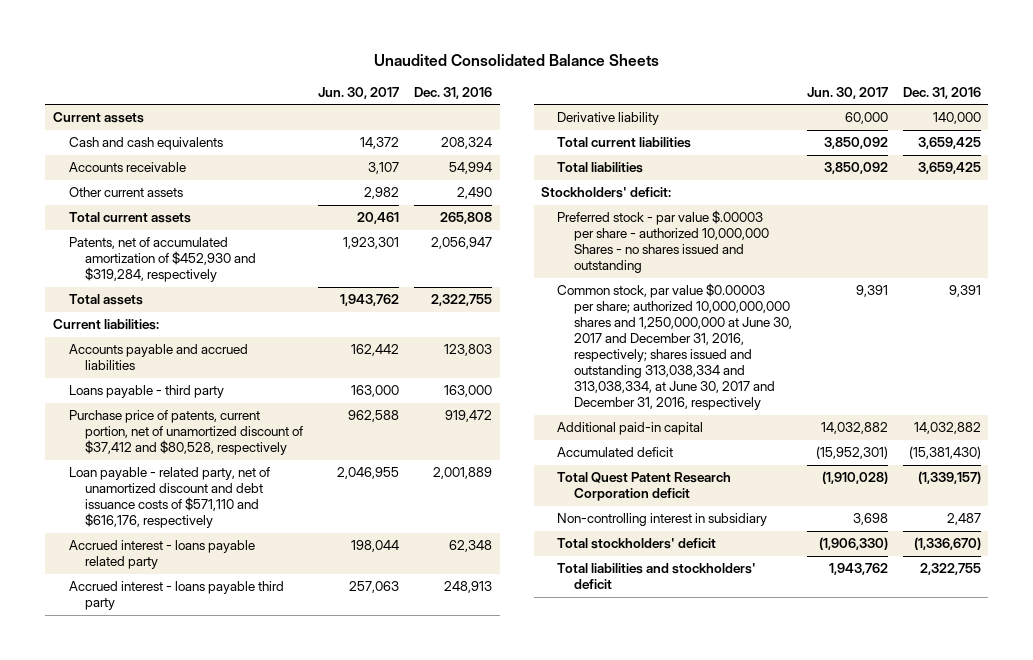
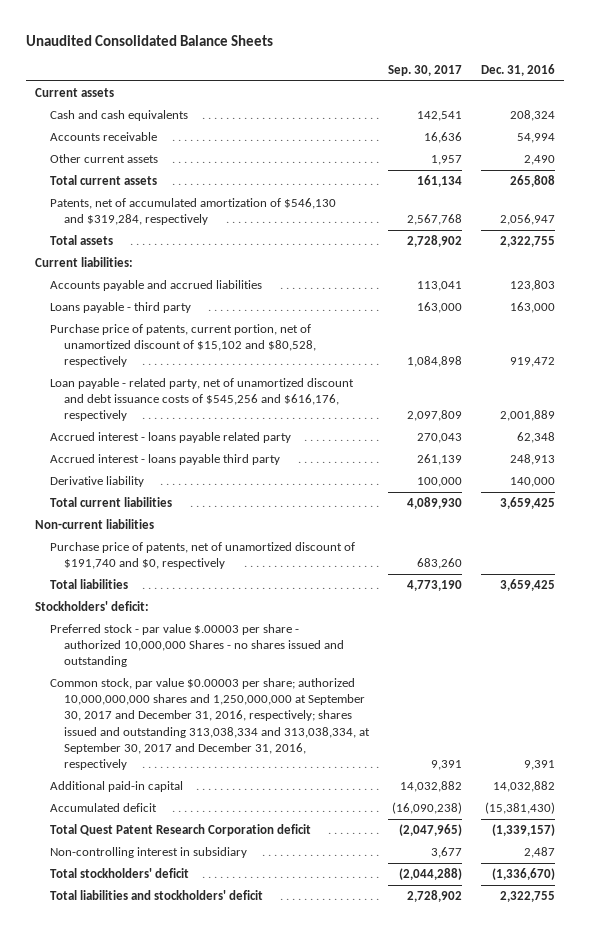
- | Jun. 30, 2017 | Dec. 31, 2016
+ | Sep. 30, 2017 | Dec. 31, 2016
- Patents, net of accumulated amortization of $452,930 and $319,284, respectively | 1,923,301 | 2,056,947
+ Patents, net of accumulated amortization of $546,130 and $319,284, respectively | 2,567,768 | 2,056,947
- Purchase price of patents, current portion, net of unamortized discount of $37,412 and $80,528, respectively | 962,588 | 919,472
- Loan payable - related party, net of unamortized discount and debt issuance costs of $571,110 and $616,176, respectively | 2,046,955 | 2,001,889
+ Purchase price of patents, current portion, net of unamortized discount of $15,102 and $80,528, respectively | 1,084,898 | 919,472
+ Loan payable - related party, net of unamortized discount and debt issuance costs of $545,256 and $616,176, respectively | 2,097,809 | 2,001,889
+ Non-current liabilities
+ Purchase price of patents, net of unamortized discount of $191,740 and $0, respectively | 683,260 |
- Common stock, par value $0.00003 per share; authorized 10,000,000,000 shares and 1,250,000,000 at June 30, 2017 and December 31, 2016, respectively; shares issued and outstanding 313,038,334 and 313,038,334, at June 30, 2017 and December 31, 2016, respectively | 9,391 | 9,391
+ Common stock, par value $0.00003 per share; authorized 10,000,000,000 shares and 1,250,000,000 at September 30, 2017 and December 31, 2016, respectively; shares issued and outstanding 313,038,334 and 313,038,334, at September 30, 2017 and December 31, 2016, respectively | 9,391 | 9,391

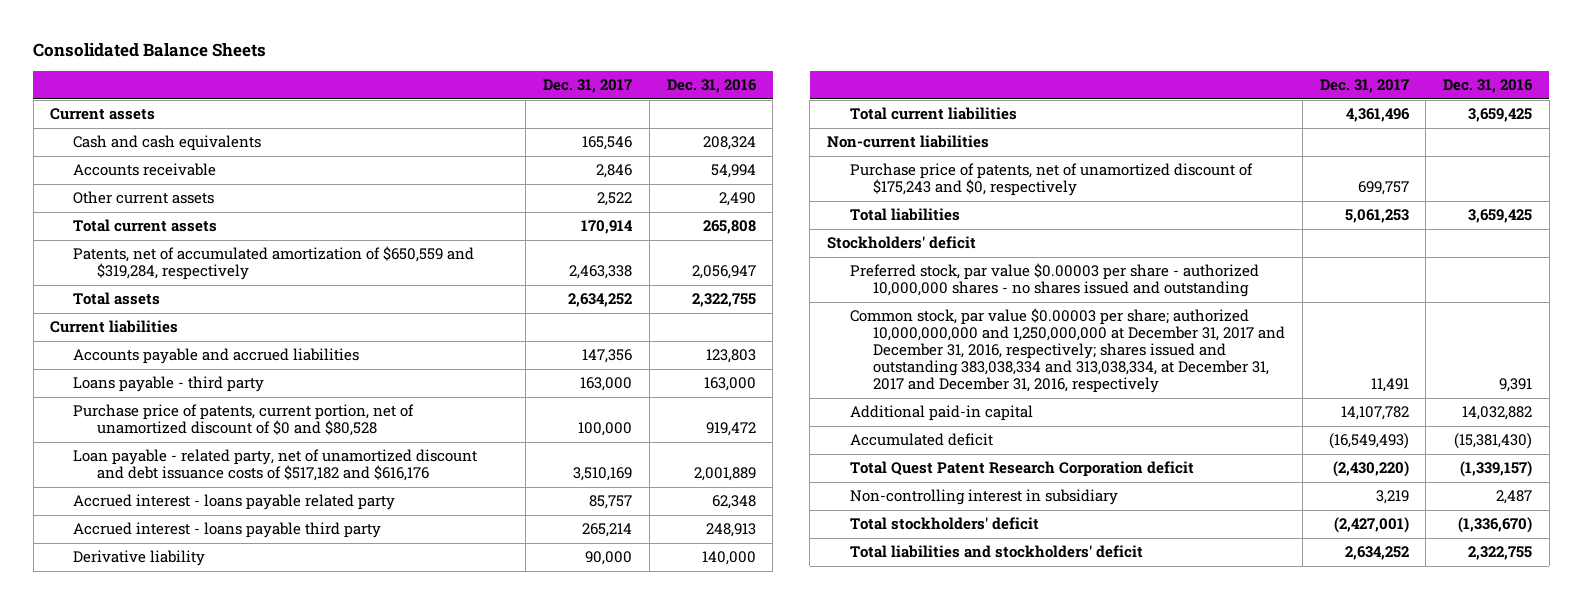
- Unaudited Consolidated Balance Sheets
+ Consolidated Balance Sheets
- | Sep. 30, 2017 | Dec. 31, 2016
+ | Dec. 31, 2017 | Dec. 31, 2016
- Patents, net of accumulated amortization of $546,130 and $319,284, respectively | 2,567,768 | 2,056,947
+ Patents, net of accumulated amortization of $650,559 and $319,284, respectively | 2,463,338 | 2,056,947
- Current liabilities:
+ Current liabilities
- Purchase price of patents, current portion, net of unamortized discount of $15,102 and $80,528, respectively | 1,084,898 | 919,472
- Loan payable - related party, net of unamortized discount and debt issuance costs of $545,256 and $616,176, respectively | 2,097,809 | 2,001,889
+ Purchase price of patents, current portion, net of unamortized discount of $0 and $80,528 | 100,000 | 919,472
+ Loan payable - related party, net of unamortized discount and debt issuance costs of $517,182 and $616,176 | 3,510,169 | 2,001,889
- Purchase price of patents, net of unamortized discount of $191,740 and $0, respectively | 683,260 |
+ Purchase price of patents, net of unamortized discount of $175,243 and $0, respectively | 699,757 |
- Stockholders' deficit:
- Preferred stock - par value $.00003 per share - authorized 10,000,000 Shares - no shares issued and outstanding
- Common stock, par value $0.00003 per share; authorized 10,000,000,000 shares and 1,250,000,000 at September 30, 2017 and December 31, 2016, respectively; shares issued and outstanding 313,038,334 and 313,038,334, at September 30, 2017 and December 31, 2016, respectively | 9,391 | 9,391
+ Stockholders' deficit
+ Preferred stock, par value $0.00003 per share - authorized 10,000,000 shares - no shares issued and outstanding
+ Common stock, par value $0.00003 per share; authorized 10,000,000,000 and 1,250,000,000 at December 31, 2017 and December 31, 2016, respectively; shares issued and outstanding 383,038,334 and 313,038,334, at December 31, 2017 and December 31, 2016, respectively | 11,491 | 9,391

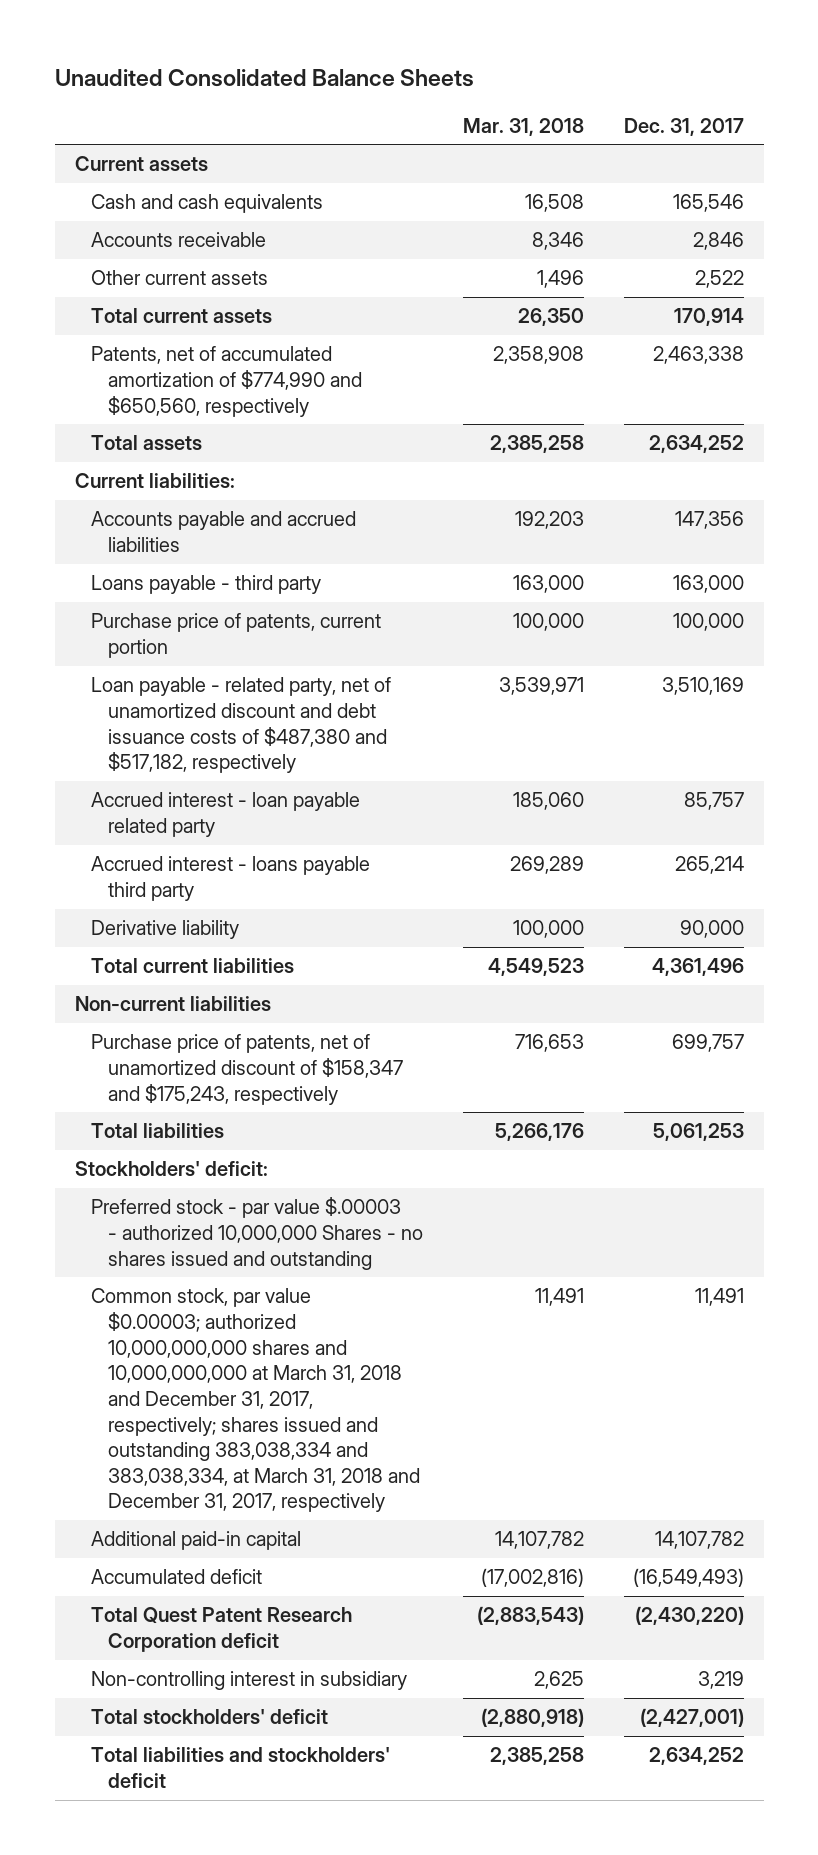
- Consolidated Balance Sheets
+ Unaudited Consolidated Balance Sheets
- | Dec. 31, 2017 | Dec. 31, 2016
+ | Mar. 31, 2018 | Dec. 31, 2017
- Patents, net of accumulated amortization of $650,559 and $319,284, respectively | 2,463,338 | 2,056,947
+ Patents, net of accumulated amortization of $774,990 and $650,560, respectively | 2,358,908 | 2,463,338
- Current liabilities
+ Current liabilities:
- Purchase price of patents, current portion, net of unamortized discount of $0 and $80,528 | 100,000 | 919,472
- Loan payable - related party, net of unamortized discount and debt issuance costs of $517,182 and $616,176 | 3,510,169 | 2,001,889
- Accrued interest - loans payable related party | 85,757 | 62,348
+ Purchase price of patents, current portion | 100,000 | 100,000
+ Loan payable - related party, net of unamortized discount and debt issuance costs of $487,380 and $517,182, respectively | 3,539,971 | 3,510,169
+ Accrued interest - loan payable related party | 185,060 | 85,757
- Purchase price of patents, net of unamortized discount of $175,243 and $0, respectively | 699,757 |
+ Purchase price of patents, net of unamortized discount of $158,347 and $175,243, respectively | 716,653 | 699,757
- Stockholders' deficit
- Preferred stock, par value $0.00003 per share - authorized 10,000,000 shares - no shares issued and outstanding
- Common stock, par value $0.00003 per share; authorized 10,000,000,000 and 1,250,000,000 at December 31, 2017 and December 31, 2016, respectively; shares issued and outstanding 383,038,334 and 313,038,334, at December 31, 2017 and December 31, 2016, respectively | 11,491 | 9,391
+ Stockholders' deficit:
+ Preferred stock - par value $.00003 - authorized 10,000,000 Shares - no shares issued and outstanding
+ Common stock, par value $0.00003; authorized 10,000,000,000 shares and 10,000,000,000 at March 31, 2018 and December 31, 2017, respectively; shares issued and outstanding 383,038,334 and 383,038,334, at March 31, 2018 and December 31, 2017, respectively | 11,491 | 11,491

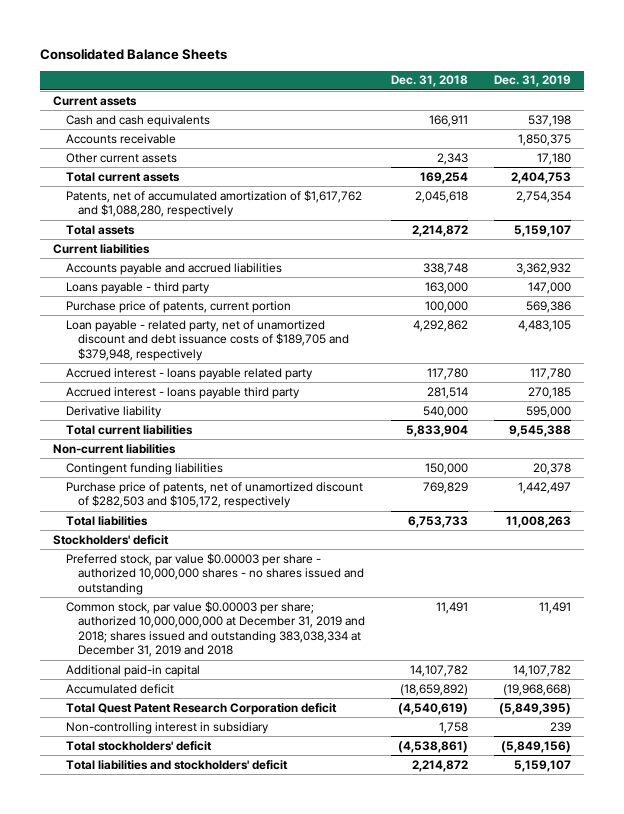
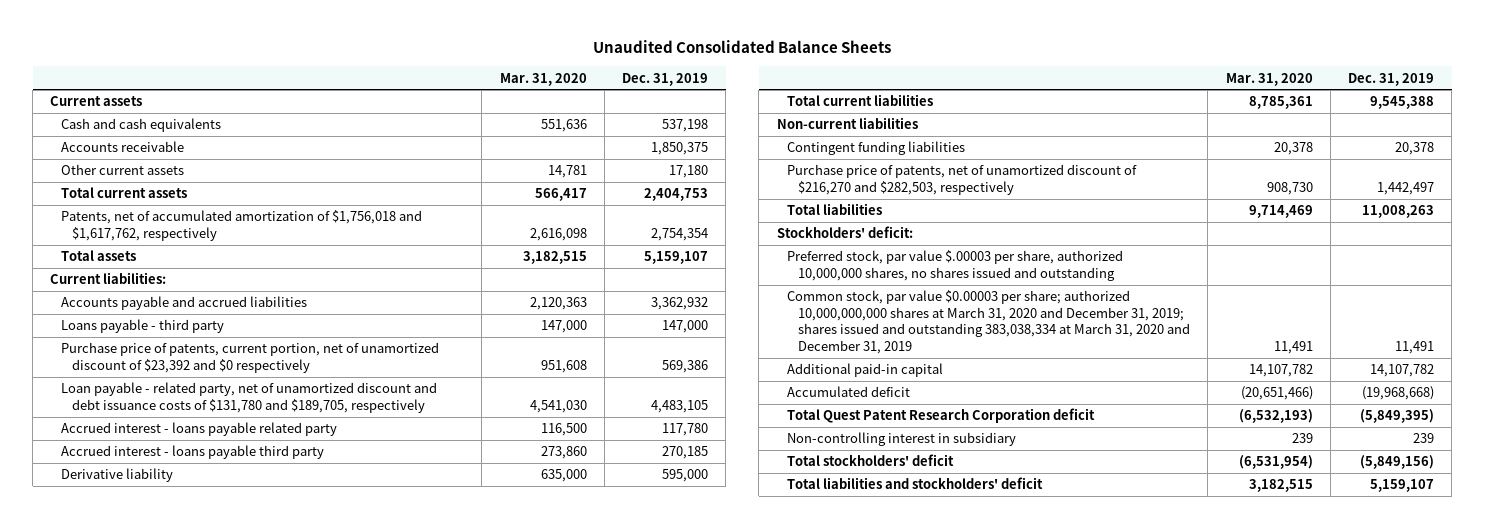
- Consolidated Balance Sheets
+ Unaudited Consolidated Balance Sheets
- | Dec. 31, 2018 | Dec. 31, 2019
+ | Mar. 31, 2020 | Dec. 31, 2019
- Patents, net of accumulated amortization of $1,617,762 and $1,088,280, respectively | 2,045,618 | 2,754,354
+ Patents, net of accumulated amortization of $1,756,018 and $1,617,762, respectively | 2,616,098 | 2,754,354
- Current liabilities
+ Current liabilities:
- Purchase price of patents, current portion | 100,000 | 569,386
- Loan payable - related party, net of unamortized discount and debt issuance costs of $189,705 and $379,948, respectively | 4,292,862 | 4,483,105
+ Purchase price of patents, current portion, net of unamortized discount of $23,392 and $0 respectively | 951,608 | 569,386
+ Loan payable - related party, net of unamortized discount and debt issuance costs of $131,780 and $189,705, respectively | 4,541,030 | 4,483,105
- Purchase price of patents, net of unamortized discount of $282,503 and $105,172, respectively | 769,829 | 1,442,497
+ Purchase price of patents, net of unamortized discount of $216,270 and $282,503, respectively | 908,730 | 1,442,497
- Stockholders' deficit
- Preferred stock, par value $0.00003 per share - authorized 10,000,000 shares - no shares issued and outstanding
- Common stock, par value $0.00003 per share; authorized 10,000,000,000 at December 31, 2019 and 2018; shares issued and outstanding 383,038,334 at December 31, 2019 and 2018 | 11,491 | 11,491
+ Stockholders' deficit:
+ Preferred stock, par value $.00003 per share, authorized 10,000,000 shares, no shares issued and outstanding
+ Common stock, par value $0.00003 per share; authorized 10,000,000,000 shares at March 31, 2020 and December 31, 2019; shares issued and outstanding 383,038,334 at March 31, 2020 and December 31, 2019 | 11,491 | 11,491

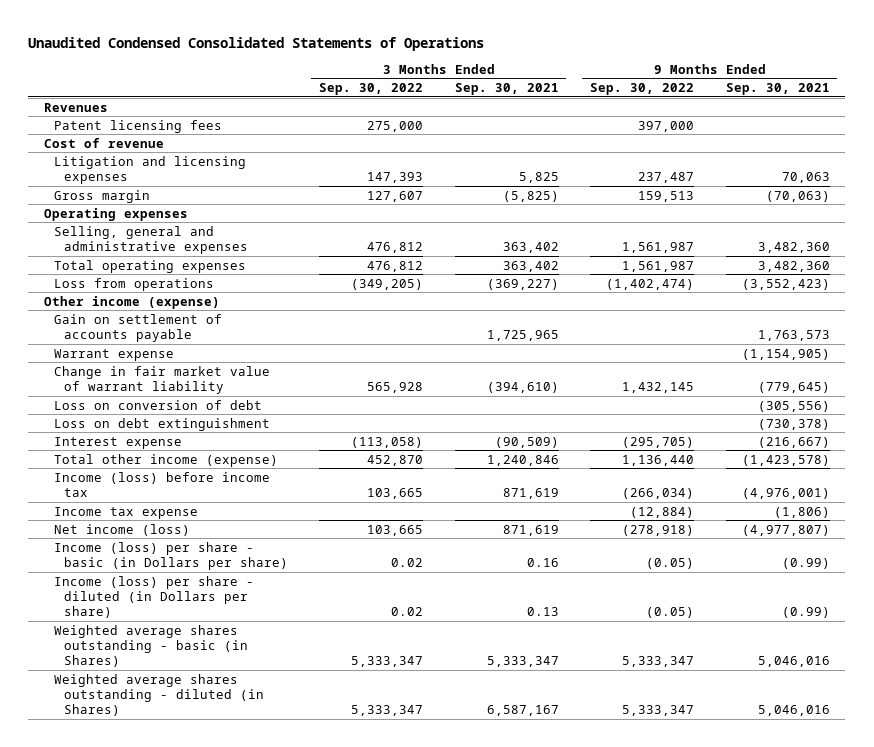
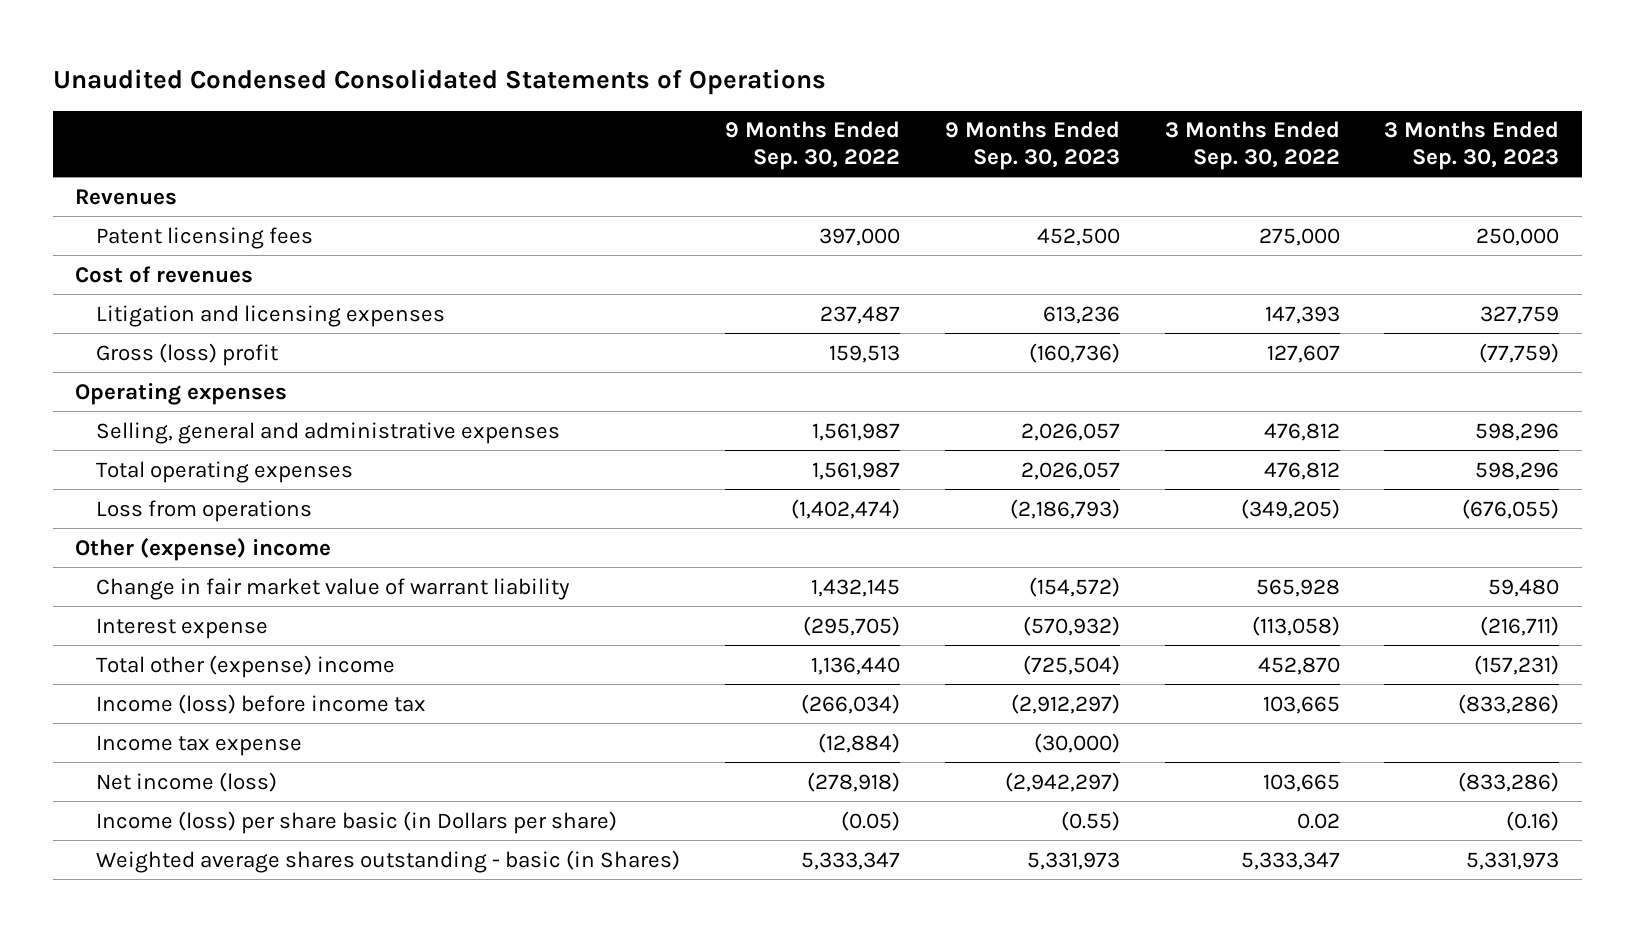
- | 3 Months Ended Sep. 30, 2022 | 3 Months Ended Sep. 30, 2021 | 9 Months Ended Sep. 30, 2022 | 9 Months Ended Sep. 30, 2021
+ | 9 Months Ended Sep. 30, 2022 | 9 Months Ended Sep. 30, 2023 | 3 Months Ended Sep. 30, 2022 | 3 Months Ended Sep. 30, 2023
- Cost of revenue
+ Cost of revenues
- Gross margin | 127,607 | (5,825) | 159,513 | (70,063)
+ Gross (loss) profit | 159,513 | (160,736) | 127,607 | (77,759)
- Other income (expense)
- Gain on settlement of accounts payable | | 1,725,965 | | 1,763,573
- Warrant expense | | | | (1,154,905)
+ Other (expense) income
- Loss on conversion of debt | | | | (305,556)
- Loss on debt extinguishment | | | | (730,378)
- Total other income (expense) | 452,870 | 1,240,846 | 1,136,440 | (1,423,578)
+ Total other (expense) income | 1,136,440 | (725,504) | 452,870 | (157,231)
- Income (loss) per share - basic (in Dollars per share) | 0.02 | 0.16 | (0.05) | (0.99)
- Income (loss) per share - diluted (in Dollars per share) | 0.02 | 0.13 | (0.05) | (0.99)
+ Income (loss) per share basic (in Dollars per share) | (0.05) | (0.55) | 0.02 | (0.16)
- Weighted average shares outstanding - diluted (in Shares) | 5,333,347 | 6,587,167 | 5,333,347 | 5,046,016

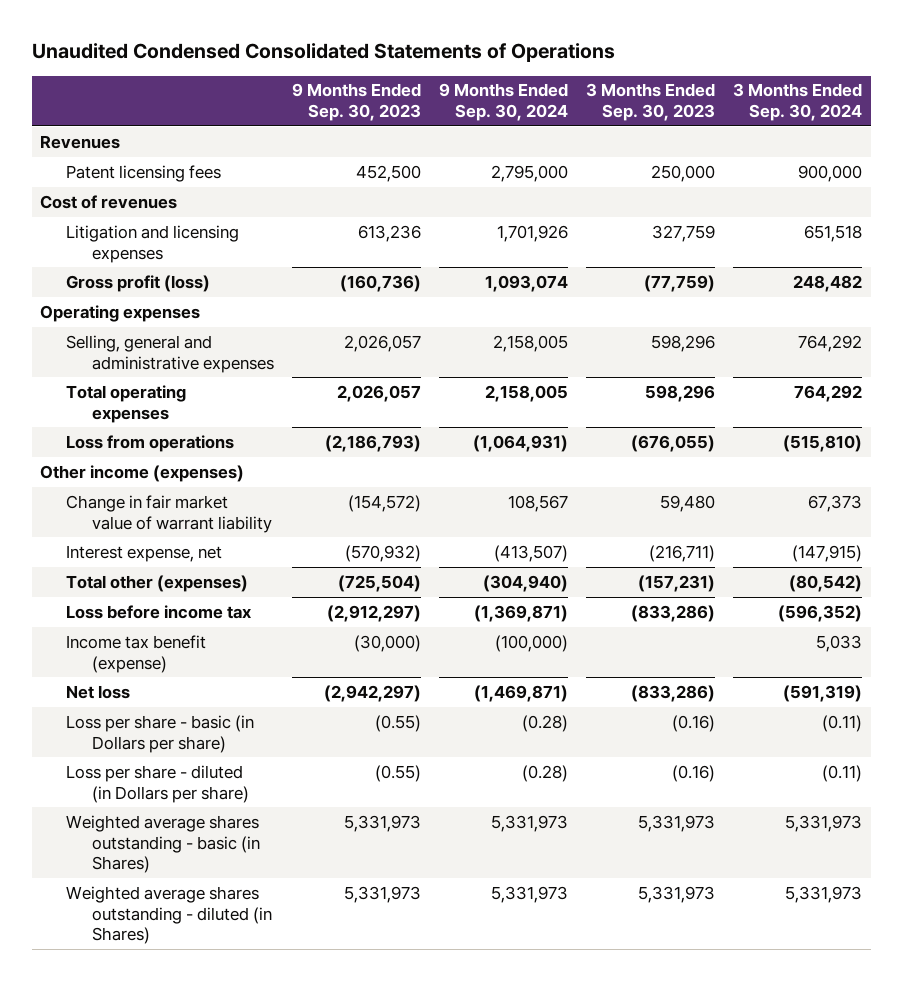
- | 9 Months Ended Sep. 30, 2022 | 9 Months Ended Sep. 30, 2023 | 3 Months Ended Sep. 30, 2022 | 3 Months Ended Sep. 30, 2023
+ | 9 Months Ended Sep. 30, 2023 | 9 Months Ended Sep. 30, 2024 | 3 Months Ended Sep. 30, 2023 | 3 Months Ended Sep. 30, 2024
- Gross (loss) profit | 159,513 | (160,736) | 127,607 | (77,759)
+ Gross profit (loss) | (160,736) | 1,093,074 | (77,759) | 248,482
- Other (expense) income
+ Other income (expenses)
- Interest expense | (295,705) | (570,932) | (113,058) | (216,711)
- Total other (expense) income | 1,136,440 | (725,504) | 452,870 | (157,231)
- Income (loss) before income tax | (266,034) | (2,912,297) | 103,665 | (833,286)
- Income tax expense | (12,884) | (30,000) | |
- Net income (loss) | (278,918) | (2,942,297) | 103,665 | (833,286)
- Income (loss) per share basic (in Dollars per share) | (0.05) | (0.55) | 0.02 | (0.16)
+ Interest expense, net | (570,932) | (413,507) | (216,711) | (147,915)
+ Total other (expenses) | (725,504) | (304,940) | (157,231) | (80,542)
+ Loss before income tax | (2,912,297) | (1,369,871) | (833,286) | (596,352)
+ Income tax benefit (expense) | (30,000) | (100,000) | | 5,033
+ Net loss | (2,942,297) | (1,469,871) | (833,286) | (591,319)
+ Loss per share - basic (in Dollars per share) | (0.55) | (0.28) | (0.16) | (0.11)
+ Loss per share - diluted (in Dollars per share) | (0.55) | (0.28) | (0.16) | (0.11)
+ Weighted average shares outstanding - diluted (in Shares) | 5,331,973 | 5,331,973 | 5,331,973 | 5,331,973

